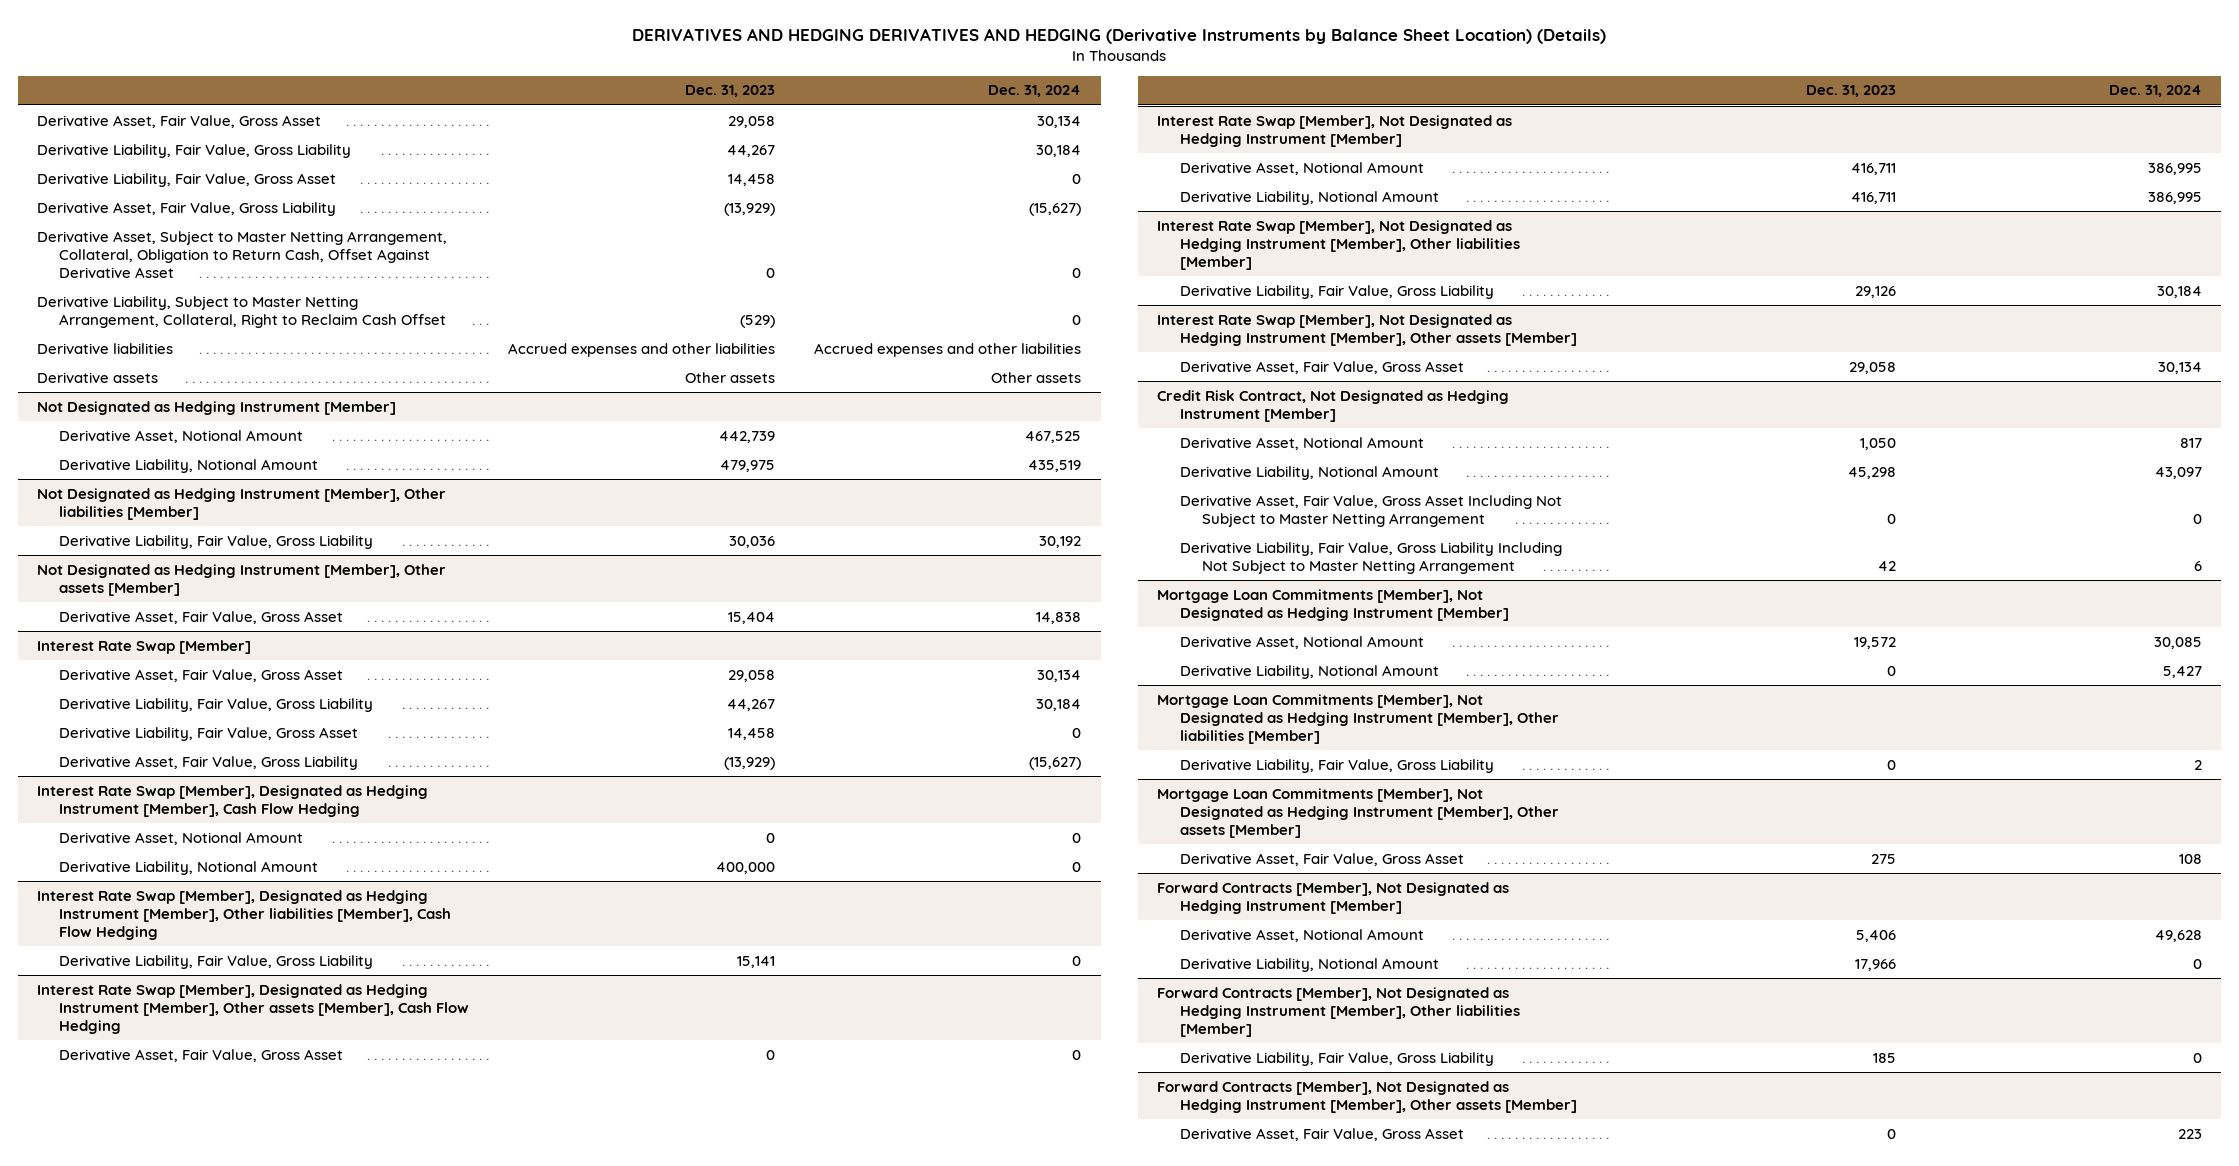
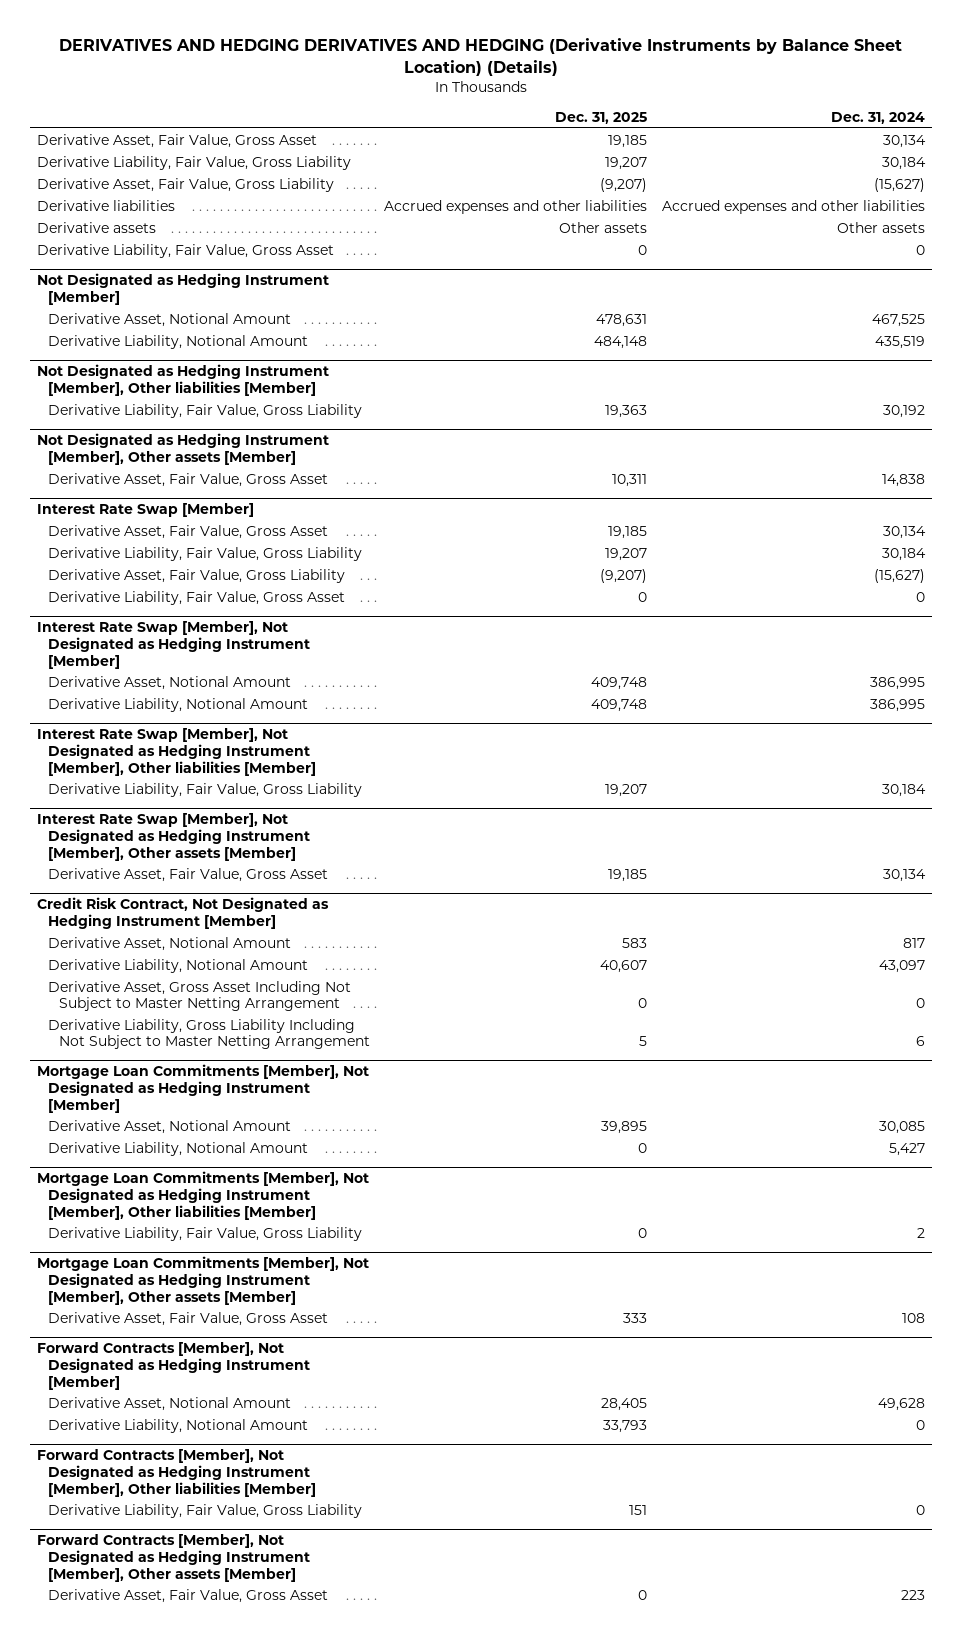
- | Dec. 31, 2023 | Dec. 31, 2024
+ | Dec. 31, 2025 | Dec. 31, 2024
- Derivative Asset, Subject to Master Netting Arrangement, Collateral, Obligation to Return Cash, Offset Against Derivative Asset | 0 | 0
- Derivative Liability, Subject to Master Netting Arrangement, Collateral, Right to Reclaim Cash Offset | (529) | 0
moved down: Derivative Liability, Fair Value, Gross Asset | 0 | 0
- Interest Rate Swap [Member], Designated as Hedging Instrument [Member], Cash Flow Hedging
- Derivative Asset, Notional Amount | 0 | 0
- Derivative Liability, Notional Amount | 400,000 | 0
- Interest Rate Swap [Member], Designated as Hedging Instrument [Member], Other liabilities [Member], Cash Flow Hedging
- Derivative Liability, Fair Value, Gross Liability | 15,141 | 0
- Interest Rate Swap [Member], Designated as Hedging Instrument [Member], Other assets [Member], Cash Flow Hedging
- Derivative Asset, Fair Value, Gross Asset | 0 | 0
@ Interest Rate Swap [Member]
moved down: Derivative Liability, Fair Value, Gross Asset | 0 | 0
@ Credit Risk Contract, Not Designated as Hedging Instrument [Member]
- Derivative Asset, Fair Value, Gross Asset Including Not Subject to Master Netting Arrangement | 0 | 0
- Derivative Liability, Fair Value, Gross Liability Including Not Subject to Master Netting Arrangement | 42 | 6
+ Derivative Asset, Gross Asset Including Not Subject to Master Netting Arrangement | 0 | 0
+ Derivative Liability, Gross Liability Including Not Subject to Master Netting Arrangement | 5 | 6

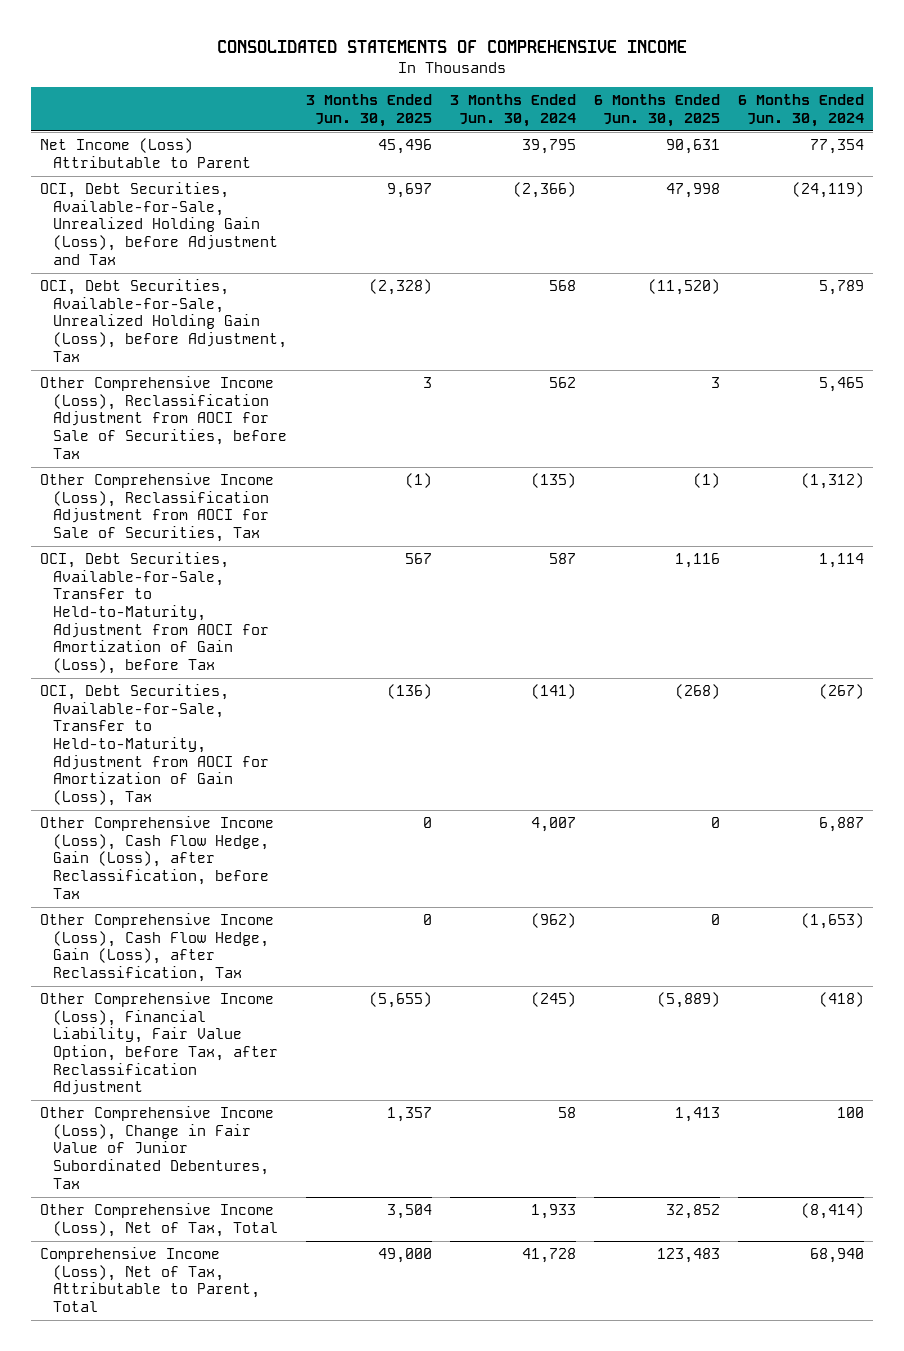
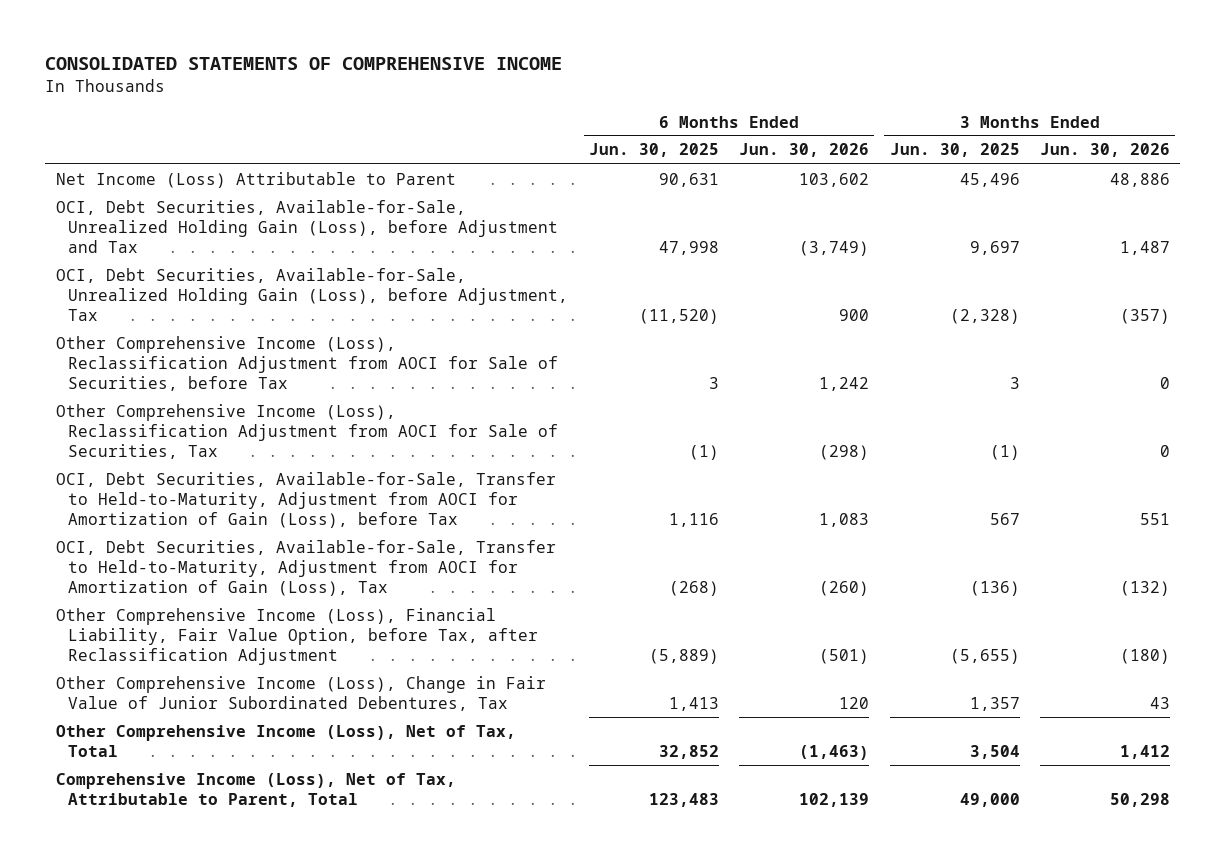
- | 3 Months Ended Jun. 30, 2025 | 3 Months Ended Jun. 30, 2024 | 6 Months Ended Jun. 30, 2025 | 6 Months Ended Jun. 30, 2024
+ | 6 Months Ended Jun. 30, 2025 | 6 Months Ended Jun. 30, 2026 | 3 Months Ended Jun. 30, 2025 | 3 Months Ended Jun. 30, 2026
- Other Comprehensive Income (Loss), Cash Flow Hedge, Gain (Loss), after Reclassification, before Tax | 0 | 4,007 | 0 | 6,887
- Other Comprehensive Income (Loss), Cash Flow Hedge, Gain (Loss), after Reclassification, Tax | 0 | (962) | 0 | (1,653)

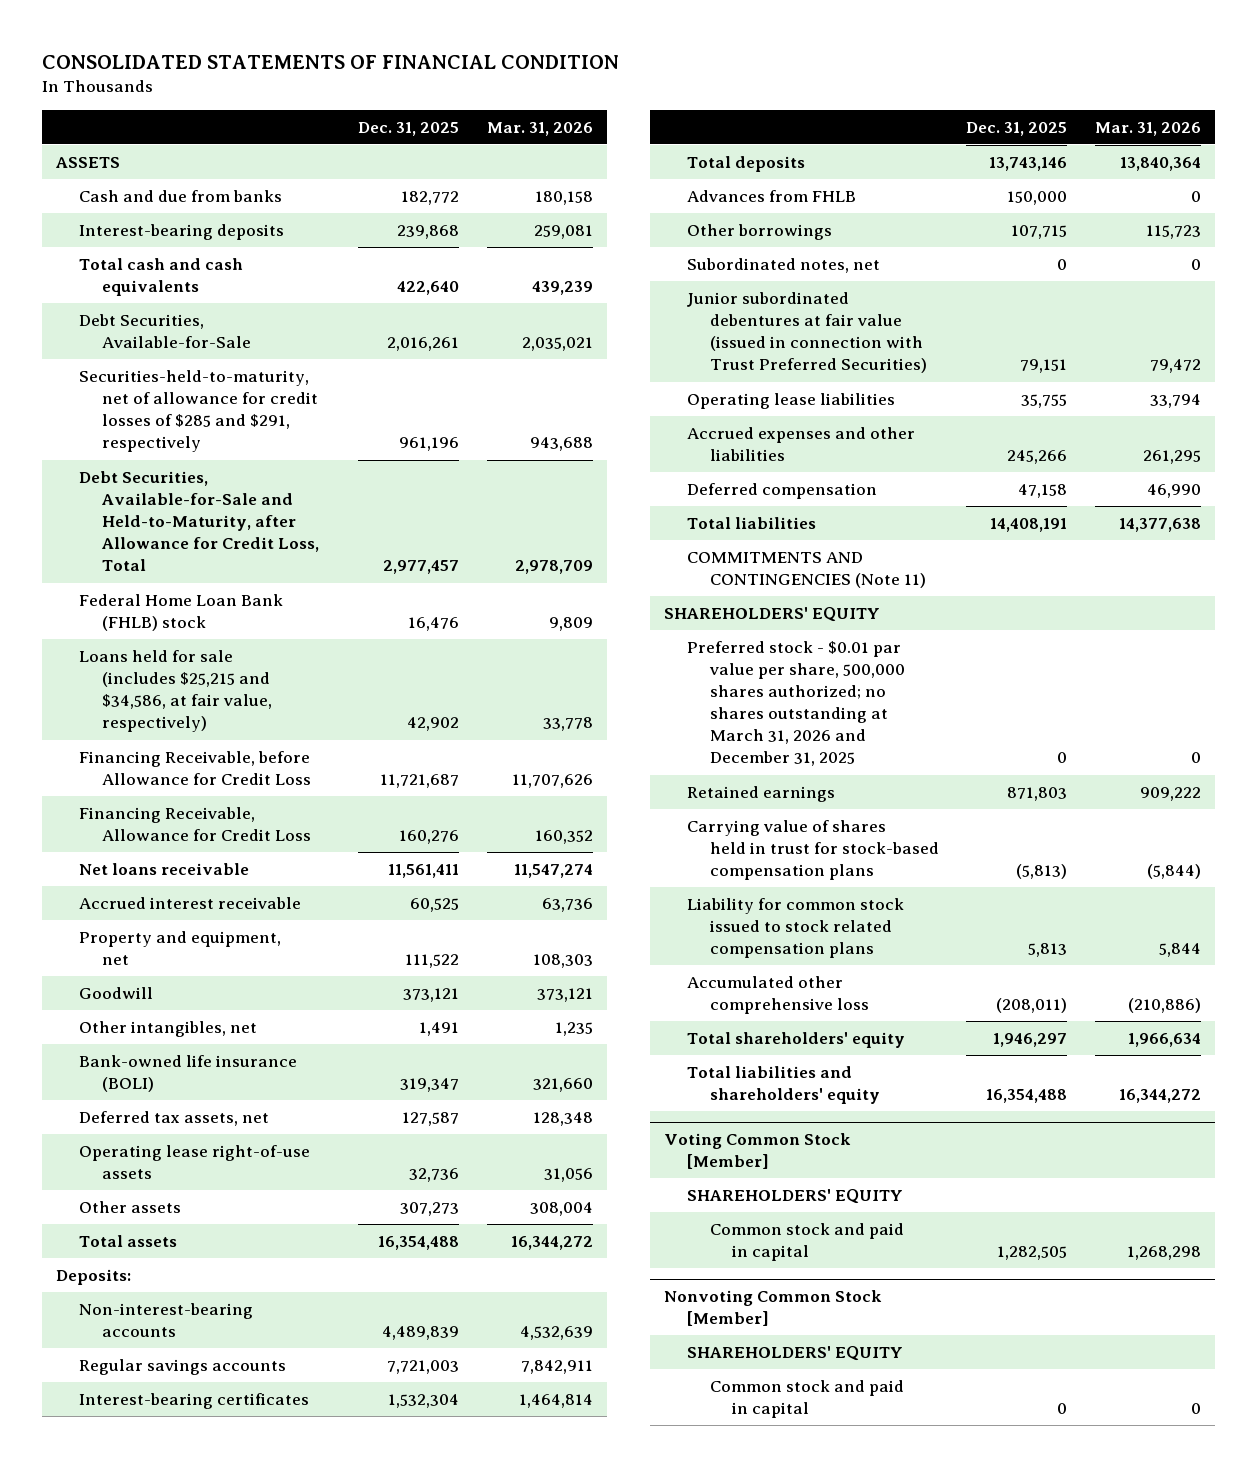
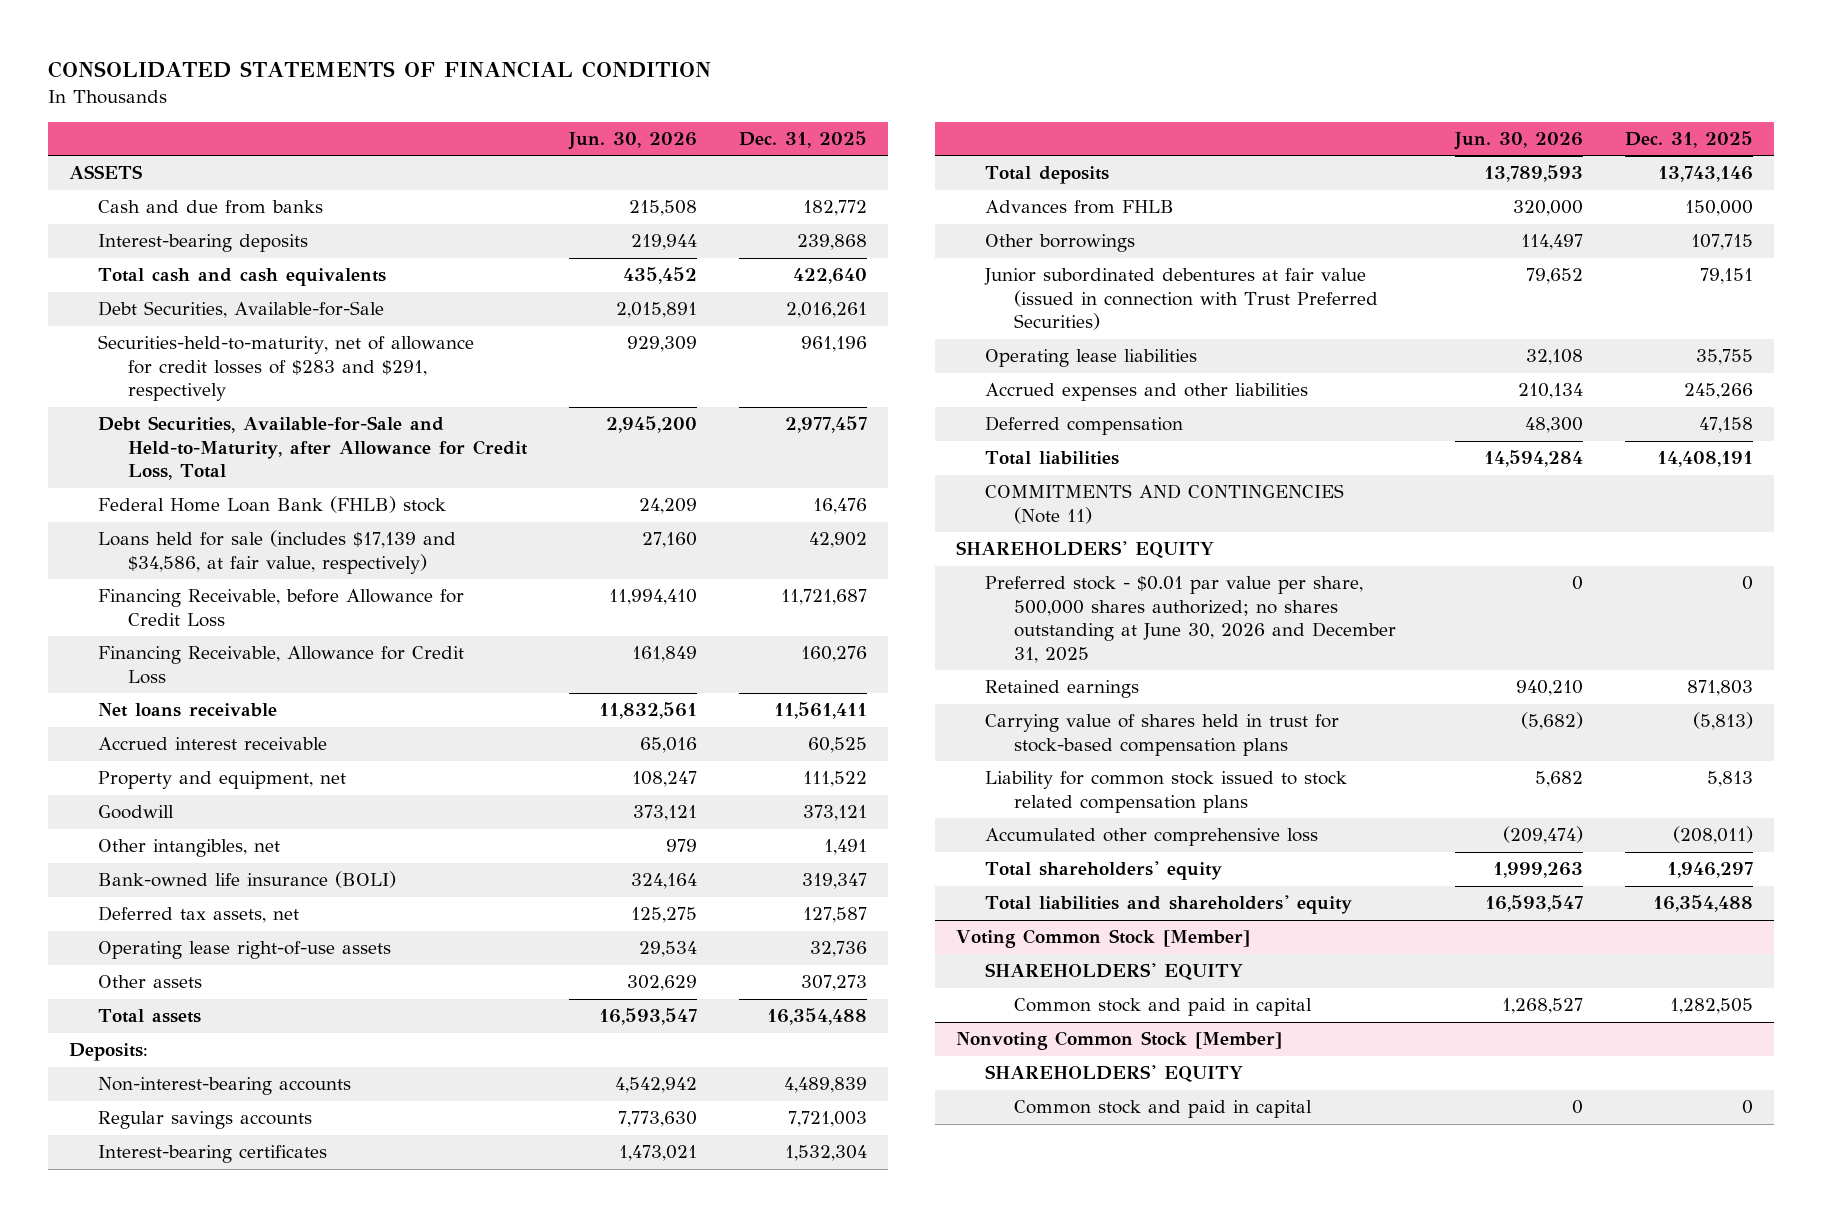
- | Dec. 31, 2025 | Mar. 31, 2026
+ | Jun. 30, 2026 | Dec. 31, 2025
- Securities-held-to-maturity, net of allowance for credit losses of $285 and $291, respectively | 961,196 | 943,688
+ Securities-held-to-maturity, net of allowance for credit losses of $283 and $291, respectively | 929,309 | 961,196
- Loans held for sale (includes $25,215 and $34,586, at fair value, respectively) | 42,902 | 33,778
+ Loans held for sale (includes $17,139 and $34,586, at fair value, respectively) | 27,160 | 42,902
- Subordinated notes, net | 0 | 0
- Preferred stock - $0.01 par value per share, 500,000 shares authorized; no shares outstanding at March 31, 2026 and December 31, 2025 | 0 | 0
+ Preferred stock - $0.01 par value per share, 500,000 shares authorized; no shares outstanding at June 30, 2026 and December 31, 2025 | 0 | 0

